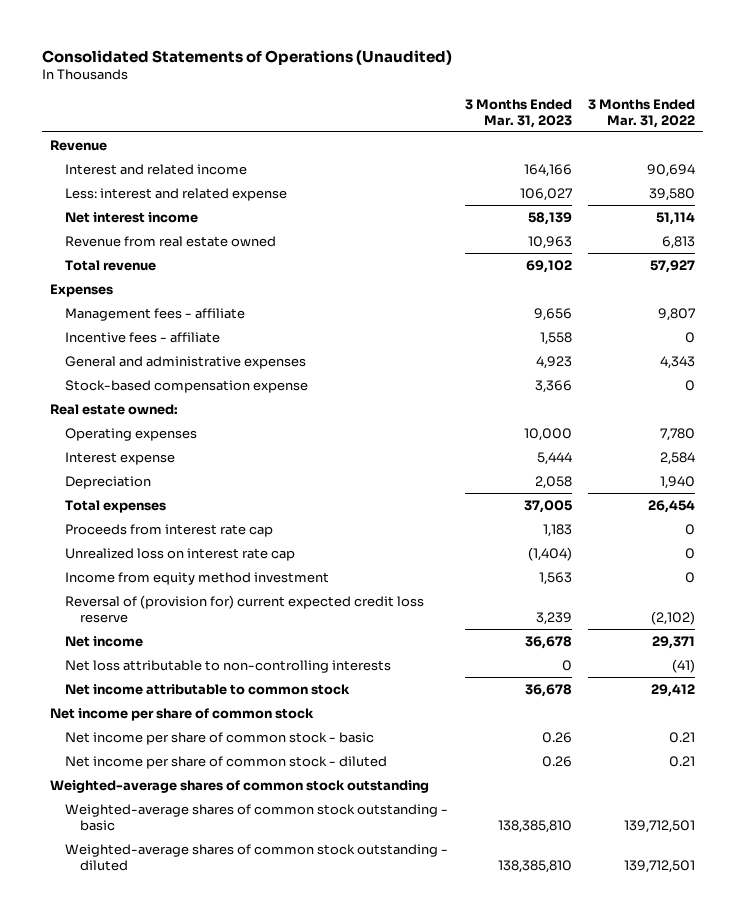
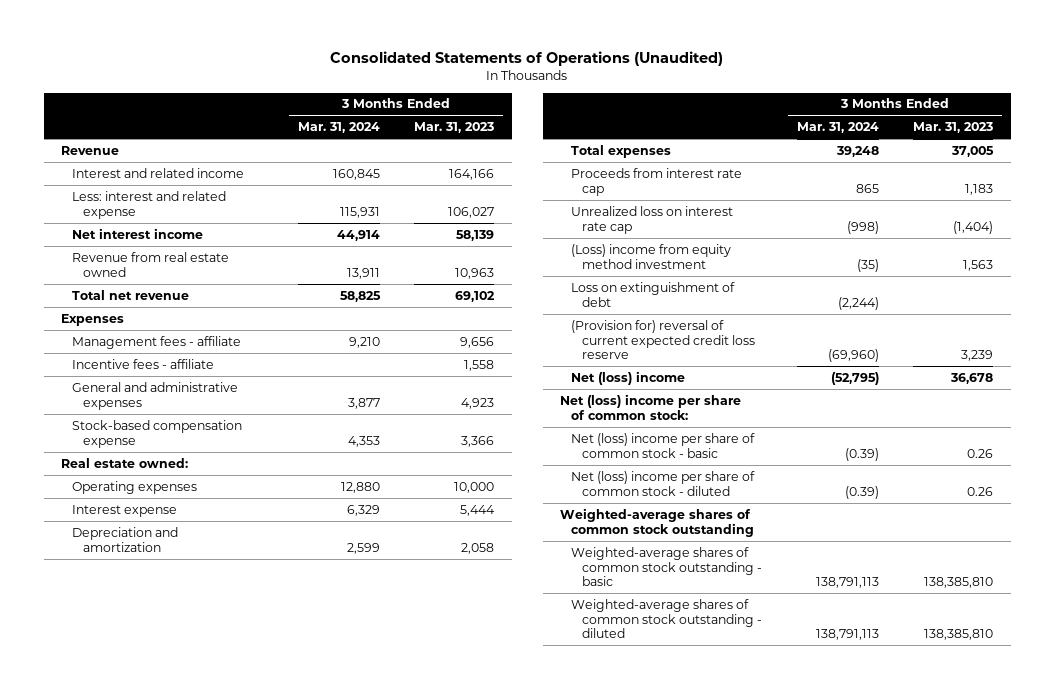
- | 3 Months Ended Mar. 31, 2023 | 3 Months Ended Mar. 31, 2022
+ | 3 Months Ended Mar. 31, 2024 | 3 Months Ended Mar. 31, 2023
- Total revenue | 69,102 | 57,927
+ Total net revenue | 58,825 | 69,102
- Depreciation | 2,058 | 1,940
+ Depreciation and amortization | 2,599 | 2,058
- Income from equity method investment | 1,563 | 0
- Reversal of (provision for) current expected credit loss reserve | 3,239 | (2,102)
- Net income | 36,678 | 29,371
- Net loss attributable to non-controlling interests | 0 | (41)
- Net income attributable to common stock | 36,678 | 29,412
- Net income per share of common stock
- Net income per share of common stock - basic | 0.26 | 0.21
- Net income per share of common stock - diluted | 0.26 | 0.21
+ (Loss) income from equity method investment | (35) | 1,563
+ Loss on extinguishment of debt | (2,244) |
+ (Provision for) reversal of current expected credit loss reserve | (69,960) | 3,239
+ Net (loss) income | (52,795) | 36,678
+ Net (loss) income per share of common stock:
+ Net (loss) income per share of common stock - basic | (0.39) | 0.26
+ Net (loss) income per share of common stock - diluted | (0.39) | 0.26

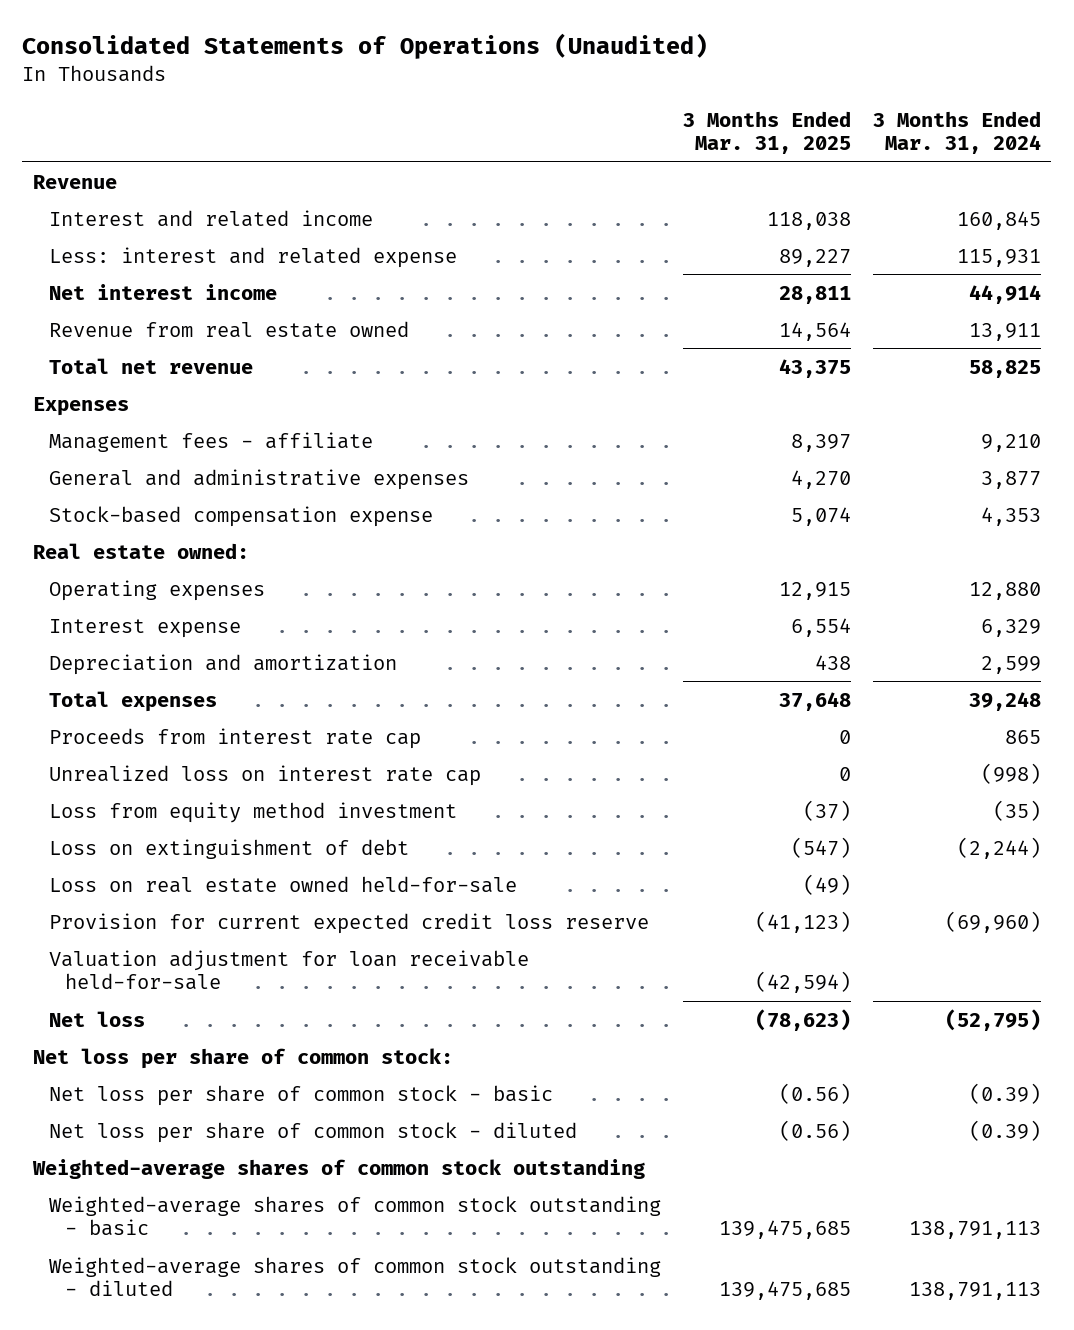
- | 3 Months Ended Mar. 31, 2024 | 3 Months Ended Mar. 31, 2023
+ | 3 Months Ended Mar. 31, 2025 | 3 Months Ended Mar. 31, 2024
- Incentive fees - affiliate | | 1,558
- (Loss) income from equity method investment | (35) | 1,563
+ Loss from equity method investment | (37) | (35)
- (Provision for) reversal of current expected credit loss reserve | (69,960) | 3,239
- Net (loss) income | (52,795) | 36,678
- Net (loss) income per share of common stock:
- Net (loss) income per share of common stock - basic | (0.39) | 0.26
- Net (loss) income per share of common stock - diluted | (0.39) | 0.26
+ Loss on real estate owned held-for-sale | (49) |
+ Provision for current expected credit loss reserve | (41,123) | (69,960)
+ Valuation adjustment for loan receivable held-for-sale | (42,594) |
+ Net loss | (78,623) | (52,795)
+ Net loss per share of common stock:
+ Net loss per share of common stock - basic | (0.56) | (0.39)
+ Net loss per share of common stock - diluted | (0.56) | (0.39)

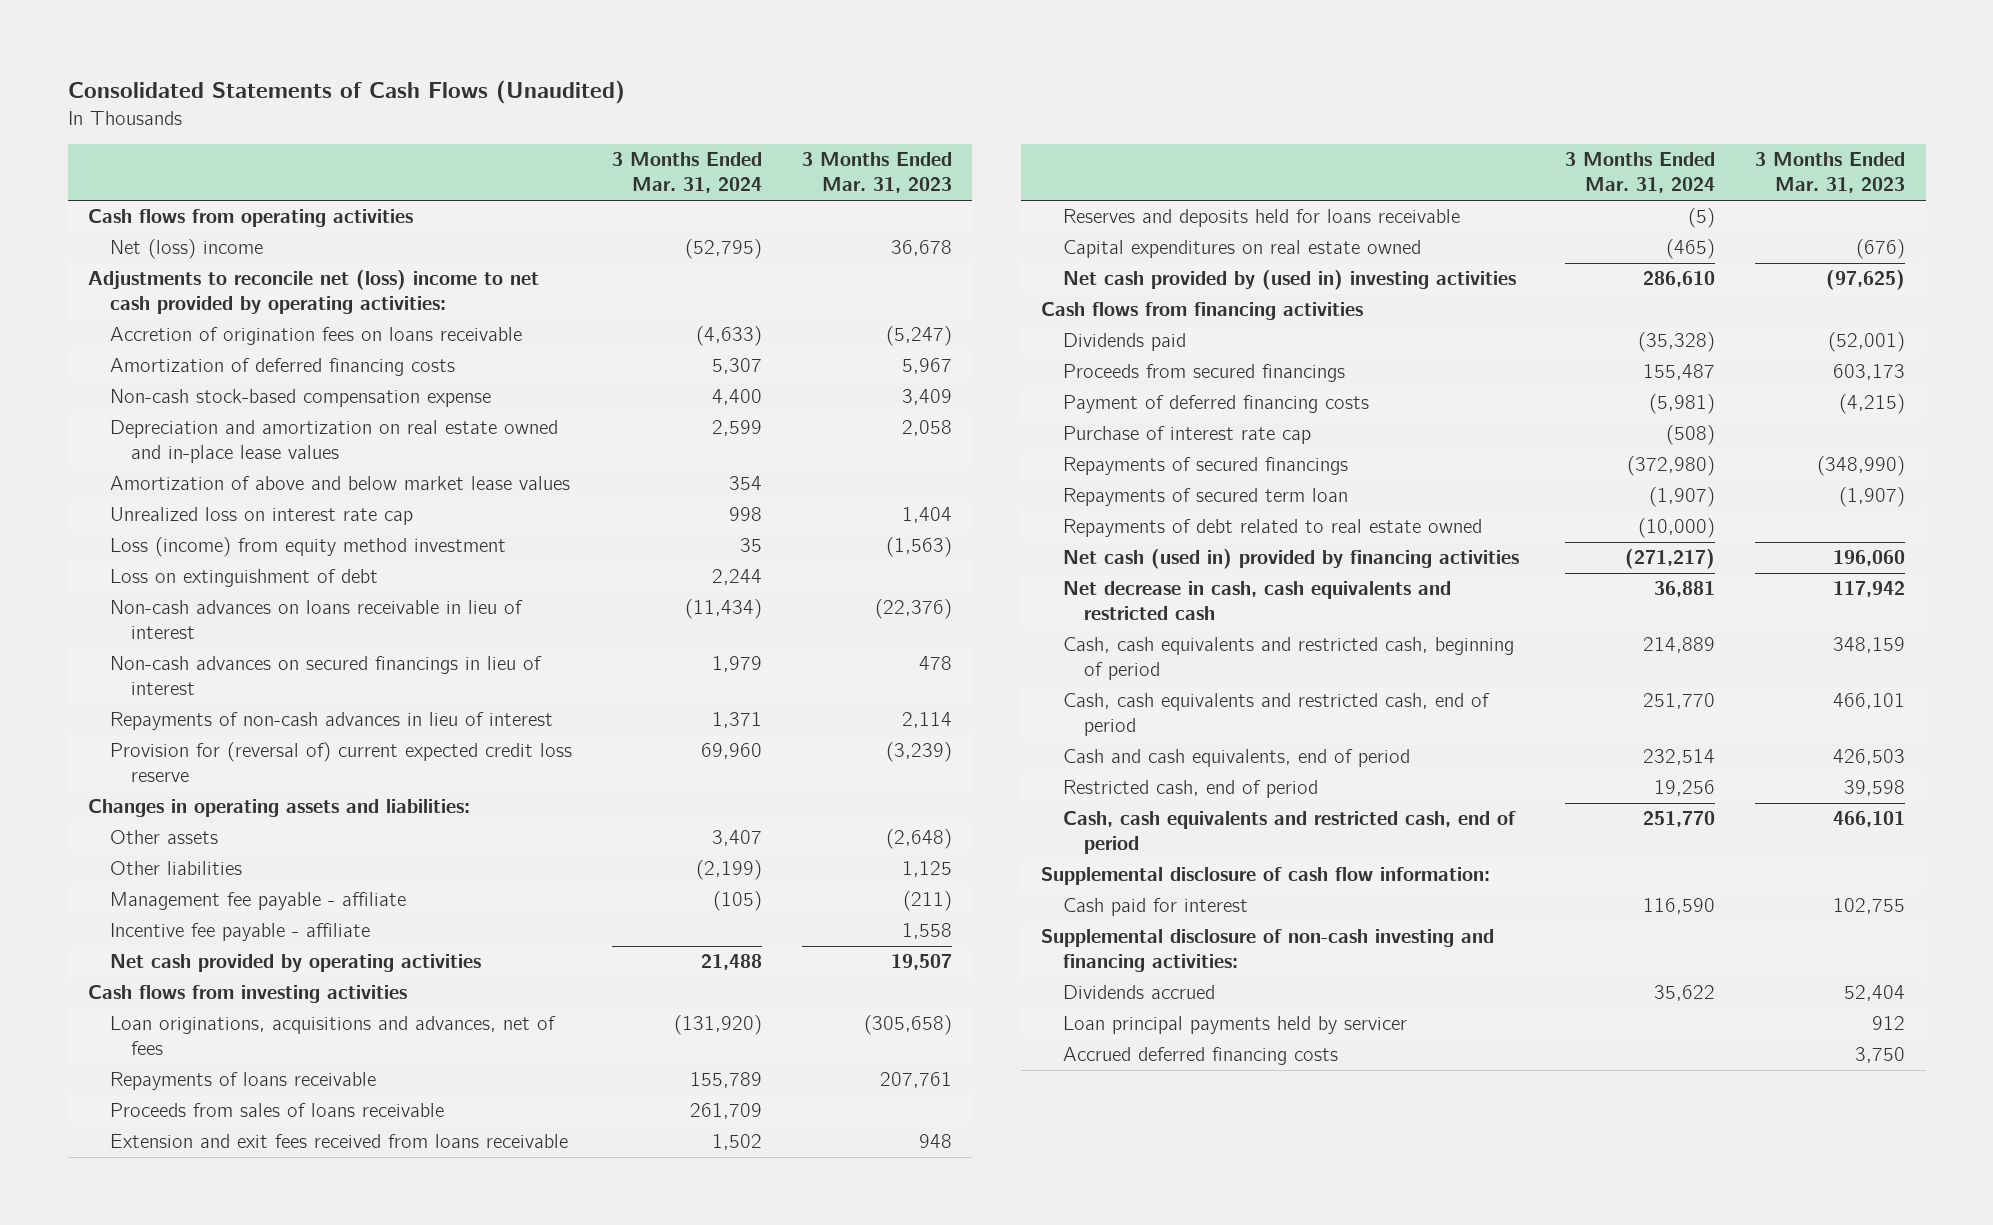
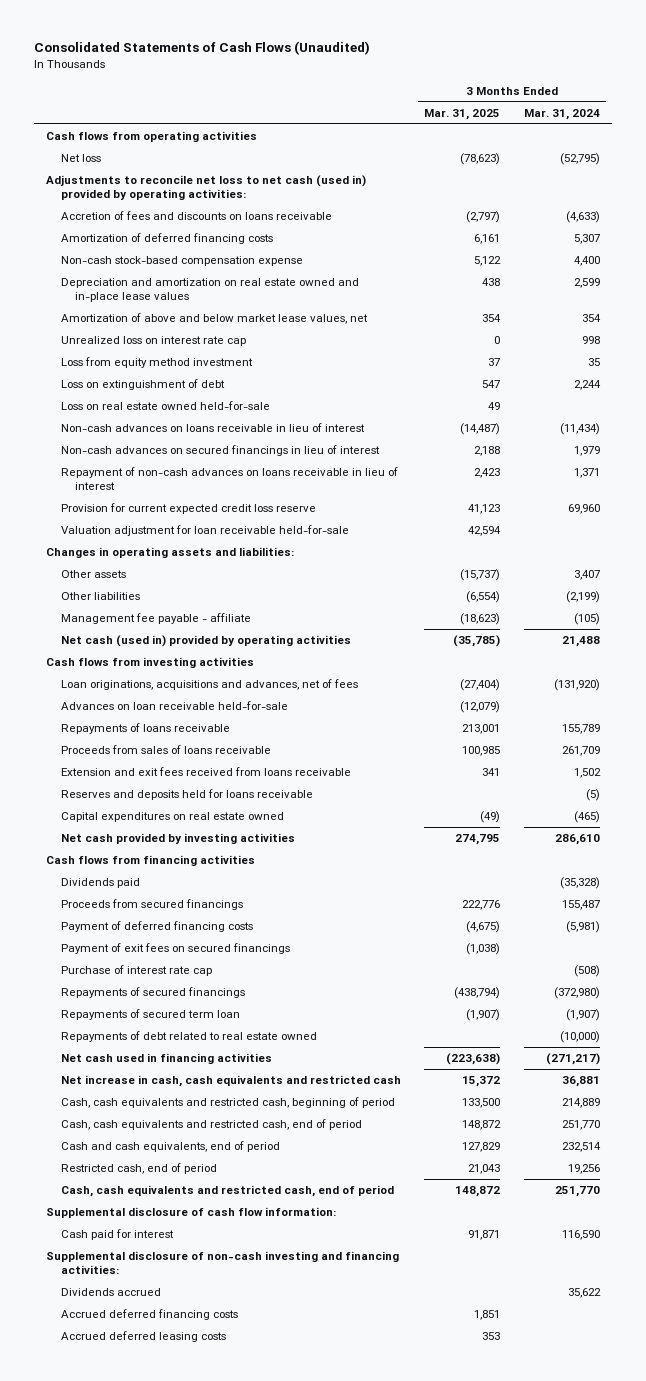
- | 3 Months Ended Mar. 31, 2024 | 3 Months Ended Mar. 31, 2023
+ | 3 Months Ended Mar. 31, 2025 | 3 Months Ended Mar. 31, 2024
- Net (loss) income | (52,795) | 36,678
- Adjustments to reconcile net (loss) income to net cash provided by operating activities:
- Accretion of origination fees on loans receivable | (4,633) | (5,247)
+ Net loss | (78,623) | (52,795)
+ Adjustments to reconcile net loss to net cash (used in) provided by operating activities:
+ Accretion of fees and discounts on loans receivable | (2,797) | (4,633)
- Amortization of above and below market lease values | 354 |
+ Amortization of above and below market lease values, net | 354 | 354
- Loss (income) from equity method investment | 35 | (1,563)
+ Loss from equity method investment | 37 | 35
+ Loss on real estate owned held-for-sale | 49 |
- Repayments of non-cash advances in lieu of interest | 1,371 | 2,114
- Provision for (reversal of) current expected credit loss reserve | 69,960 | (3,239)
+ Repayment of non-cash advances on loans receivable in lieu of interest | 2,423 | 1,371
+ Provision for current expected credit loss reserve | 41,123 | 69,960
+ Valuation adjustment for loan receivable held-for-sale | 42,594 |
- Incentive fee payable - affiliate | | 1,558
- Net cash provided by operating activities | 21,488 | 19,507
+ Net cash (used in) provided by operating activities | (35,785) | 21,488
+ Advances on loan receivable held-for-sale | (12,079) |
- Net cash provided by (used in) investing activities | 286,610 | (97,625)
+ Net cash provided by investing activities | 274,795 | 286,610
+ Payment of exit fees on secured financings | (1,038) |
- Net cash (used in) provided by financing activities | (271,217) | 196,060
- Net decrease in cash, cash equivalents and restricted cash | 36,881 | 117,942
+ Net cash used in financing activities | (223,638) | (271,217)
+ Net increase in cash, cash equivalents and restricted cash | 15,372 | 36,881
- Loan principal payments held by servicer | | 912
+ Accrued deferred leasing costs | 353 |

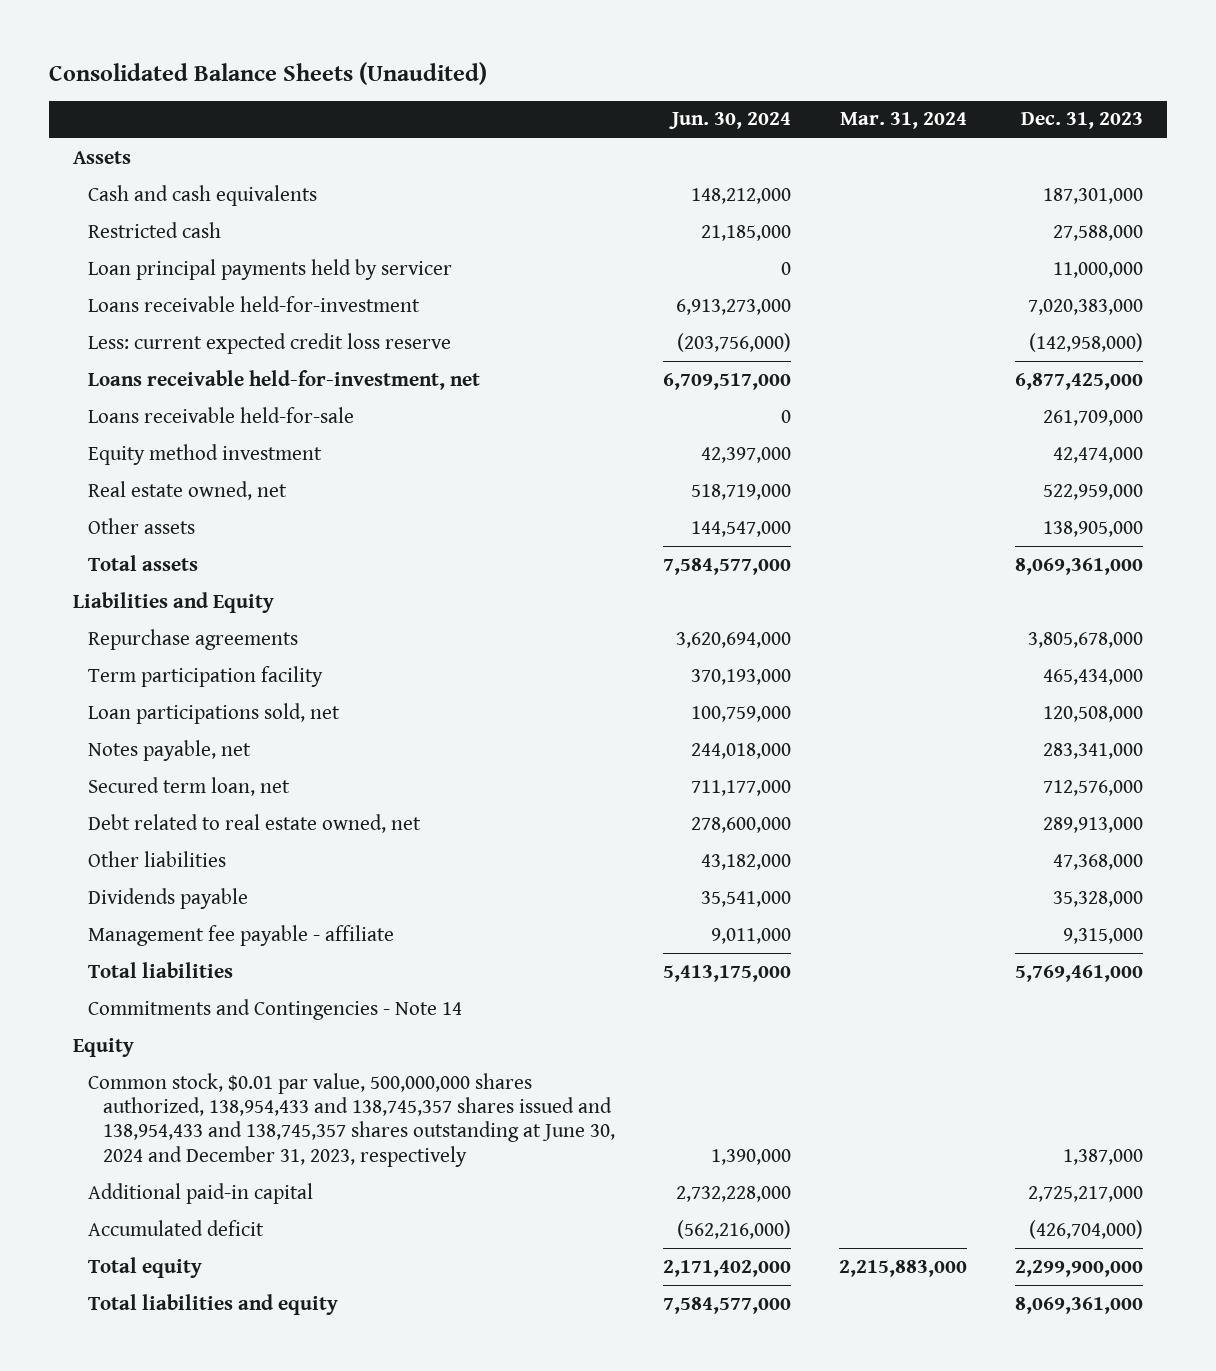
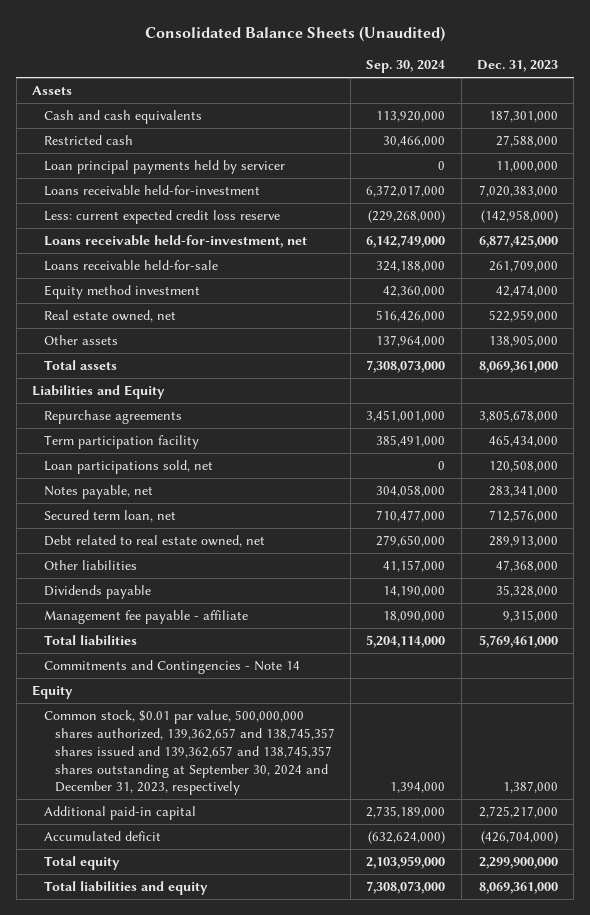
- | Jun. 30, 2024 | Mar. 31, 2024 | Dec. 31, 2023
+ | Sep. 30, 2024 | Dec. 31, 2023
- Common stock, $0.01 par value, 500,000,000 shares authorized, 138,954,433 and 138,745,357 shares issued and 138,954,433 and 138,745,357 shares outstanding at June 30, 2024 and December 31, 2023, respectively | 1,390,000 | | 1,387,000
+ Common stock, $0.01 par value, 500,000,000 shares authorized, 139,362,657 and 138,745,357 shares issued and 139,362,657 and 138,745,357 shares outstanding at September 30, 2024 and December 31, 2023, respectively | 1,394,000 | 1,387,000

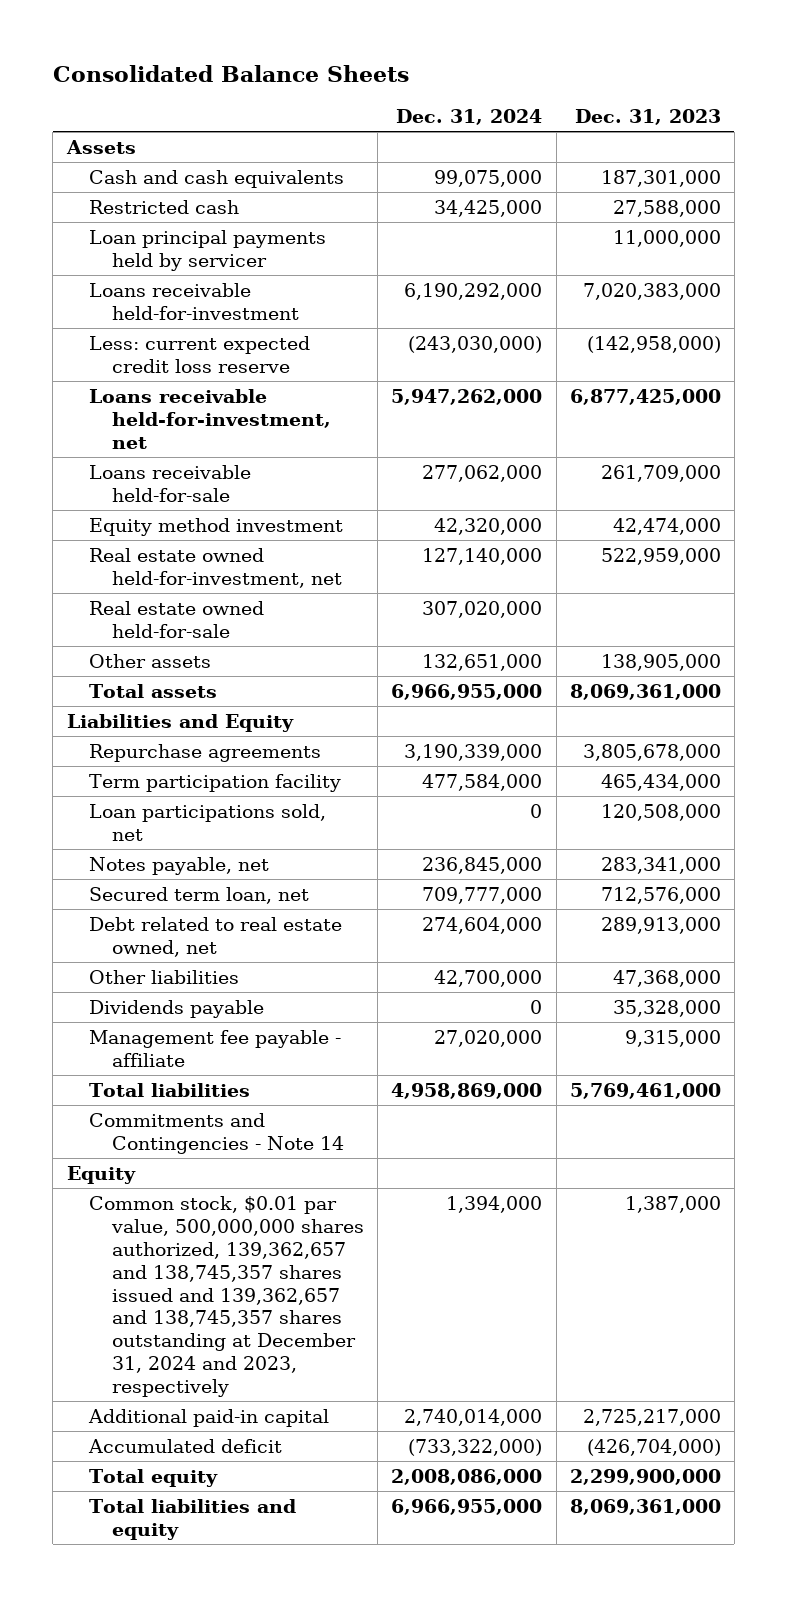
- Consolidated Balance Sheets (Unaudited)
+ Consolidated Balance Sheets
- | Sep. 30, 2024 | Dec. 31, 2023
+ | Dec. 31, 2024 | Dec. 31, 2023
- Real estate owned, net | 516,426,000 | 522,959,000
+ Real estate owned held-for-investment, net | 127,140,000 | 522,959,000
+ Real estate owned held-for-sale | 307,020,000 |
- Common stock, $0.01 par value, 500,000,000 shares authorized, 139,362,657 and 138,745,357 shares issued and 139,362,657 and 138,745,357 shares outstanding at September 30, 2024 and December 31, 2023, respectively | 1,394,000 | 1,387,000
+ Common stock, $0.01 par value, 500,000,000 shares authorized, 139,362,657 and 138,745,357 shares issued and 139,362,657 and 138,745,357 shares outstanding at December 31, 2024 and 2023, respectively | 1,394,000 | 1,387,000

